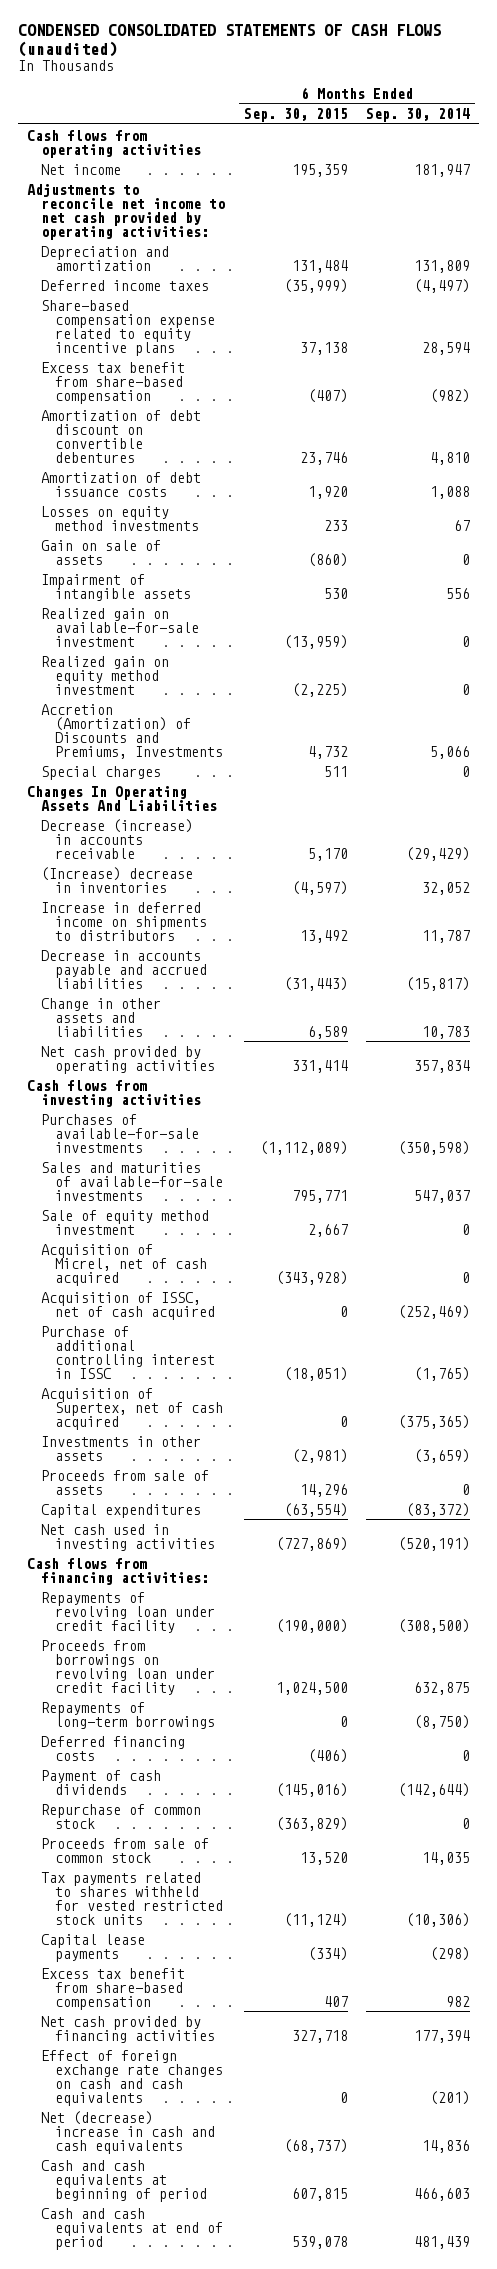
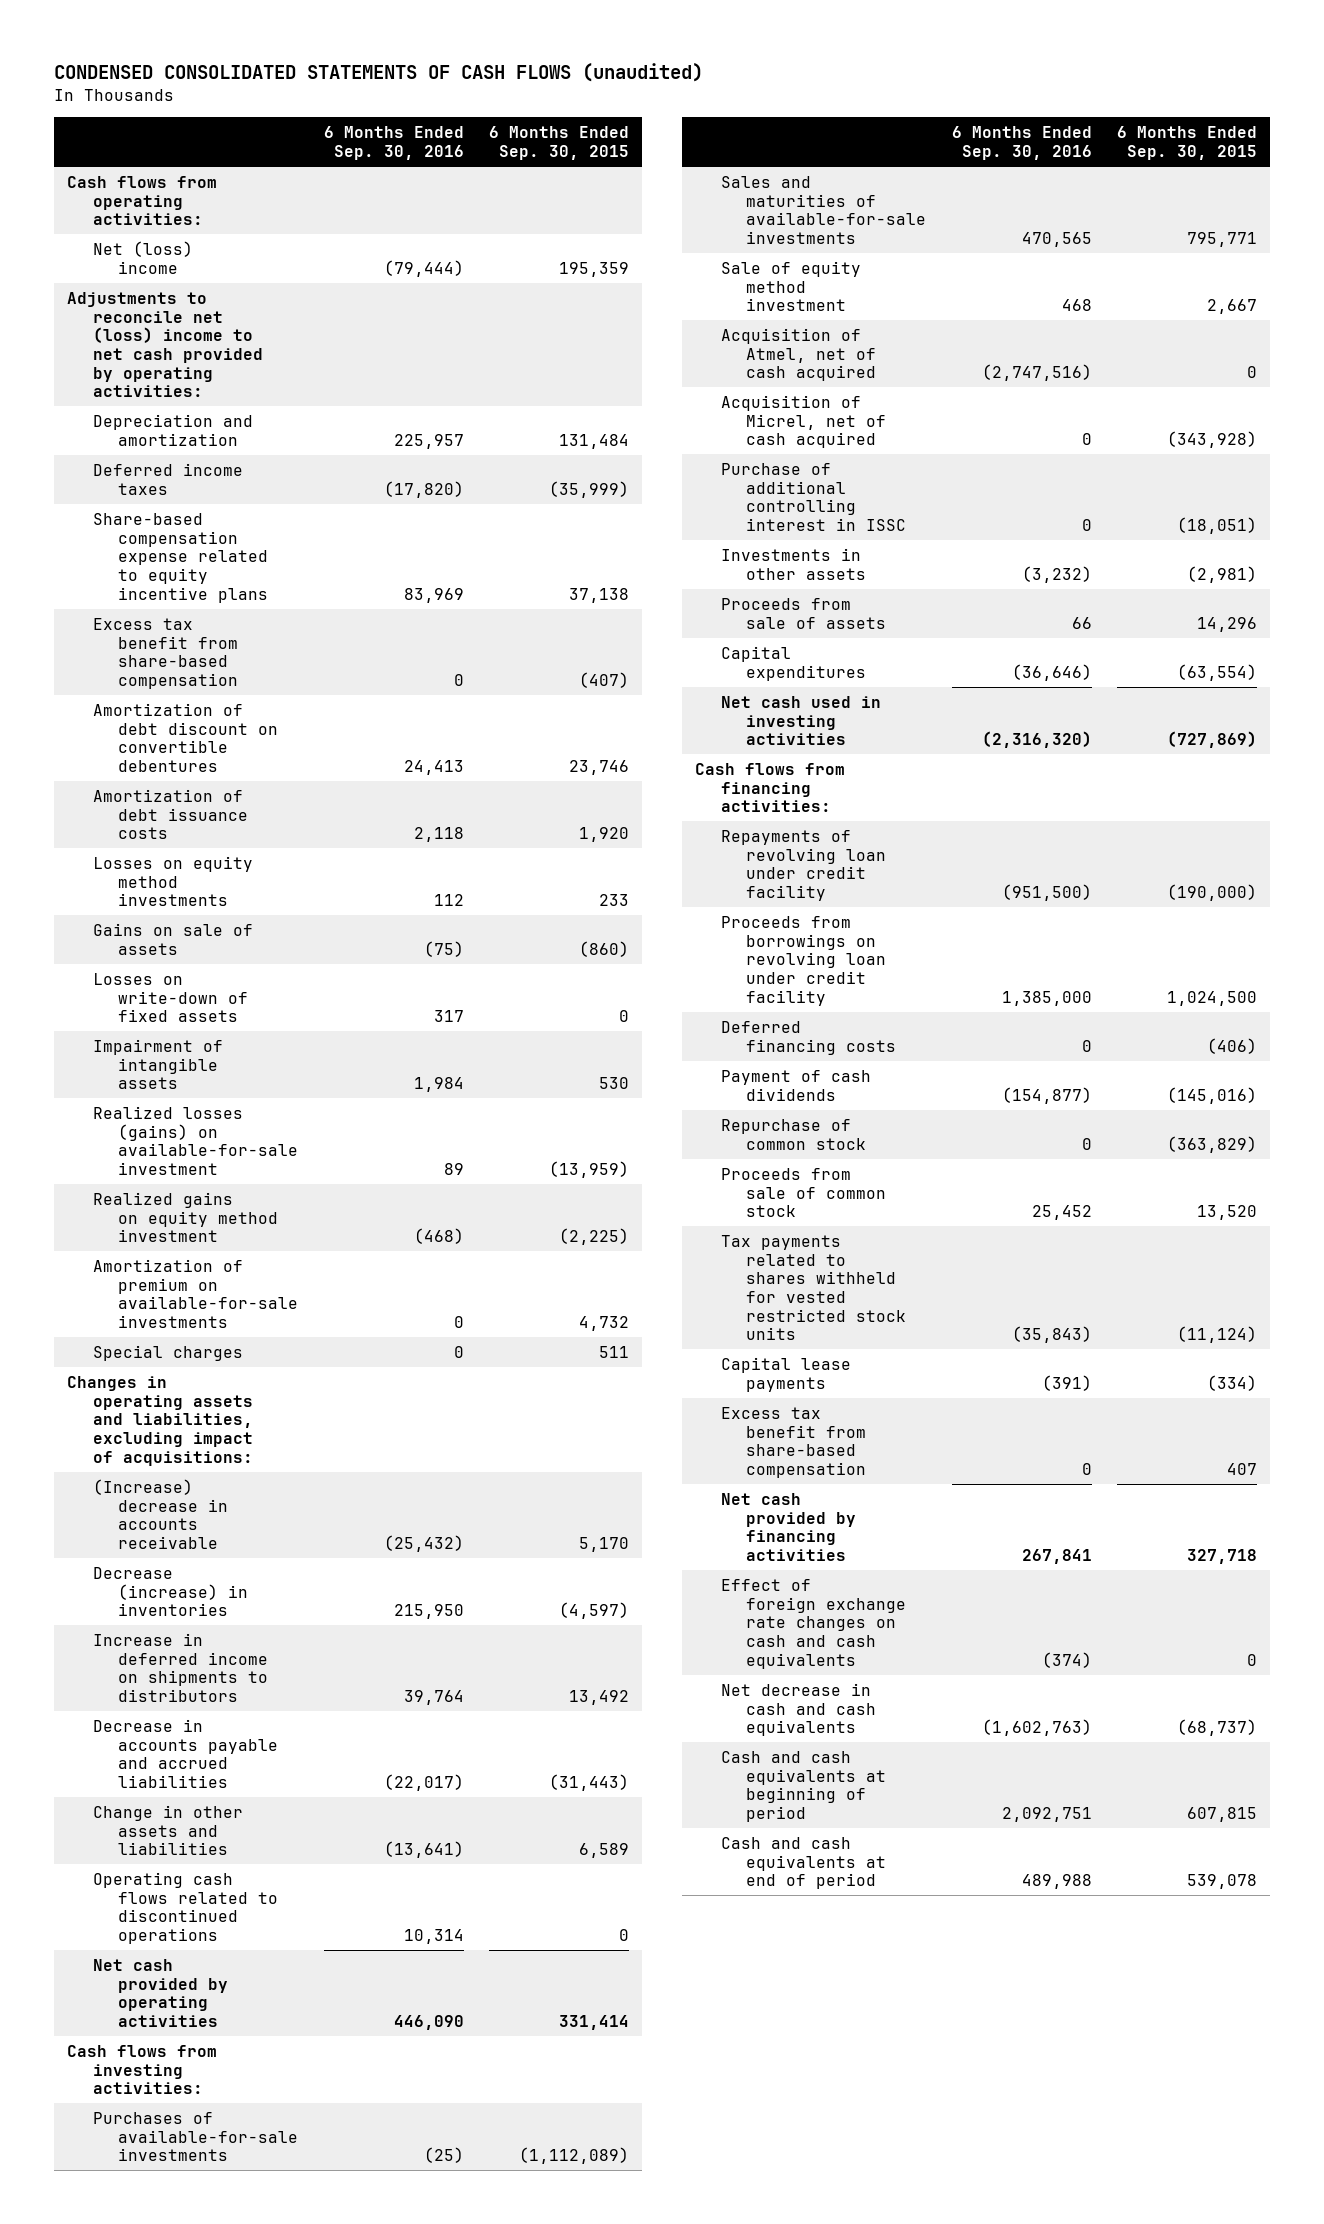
- | 6 Months Ended Sep. 30, 2015 | 6 Months Ended Sep. 30, 2014
+ | 6 Months Ended Sep. 30, 2016 | 6 Months Ended Sep. 30, 2015
- Cash flows from operating activities
- Net income | 195,359 | 181,947
- Adjustments to reconcile net income to net cash provided by operating activities:
+ Cash flows from operating activities:
+ Net (loss) income | (79,444) | 195,359
+ Adjustments to reconcile net (loss) income to net cash provided by operating activities:
- Gain on sale of assets | (860) | 0
+ Gains on sale of assets | (75) | (860)
+ Losses on write-down of fixed assets | 317 | 0
- Realized gain on available-for-sale investment | (13,959) | 0
- Realized gain on equity method investment | (2,225) | 0
- Accretion (Amortization) of Discounts and Premiums, Investments | 4,732 | 5,066
+ Realized losses (gains) on available-for-sale investment | 89 | (13,959)
+ Realized gains on equity method investment | (468) | (2,225)
+ Amortization of premium on available-for-sale investments | 0 | 4,732
- Changes In Operating Assets And Liabilities
- Decrease (increase) in accounts receivable | 5,170 | (29,429)
- (Increase) decrease in inventories | (4,597) | 32,052
+ Changes in operating assets and liabilities, excluding impact of acquisitions:
+ (Increase) decrease in accounts receivable | (25,432) | 5,170
+ Decrease (increase) in inventories | 215,950 | (4,597)
+ Operating cash flows related to discontinued operations | 10,314 | 0
- Cash flows from investing activities
+ Cash flows from investing activities:
+ Acquisition of Atmel, net of cash acquired | (2,747,516) | 0
- Acquisition of ISSC, net of cash acquired | 0 | (252,469)
- Acquisition of Supertex, net of cash acquired | 0 | (375,365)
- Repayments of long-term borrowings | 0 | (8,750)
- Net (decrease) increase in cash and cash equivalents | (68,737) | 14,836
+ Net decrease in cash and cash equivalents | (1,602,763) | (68,737)

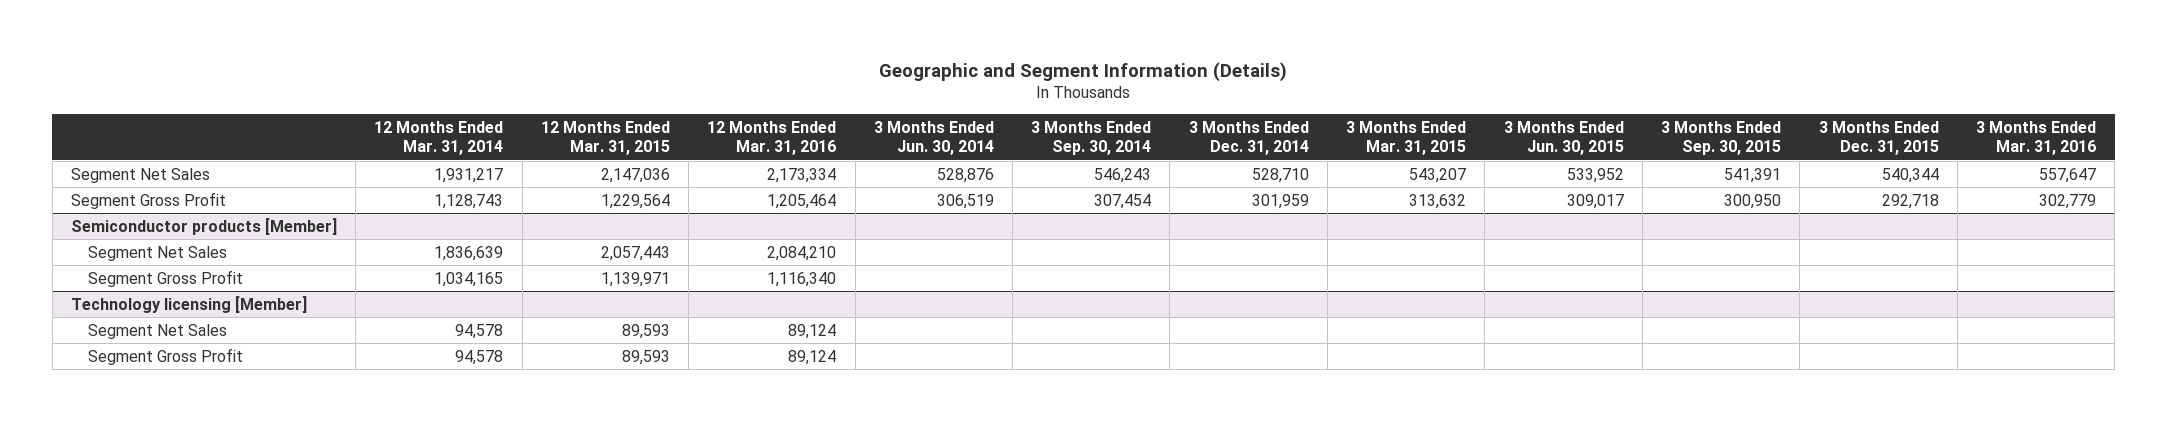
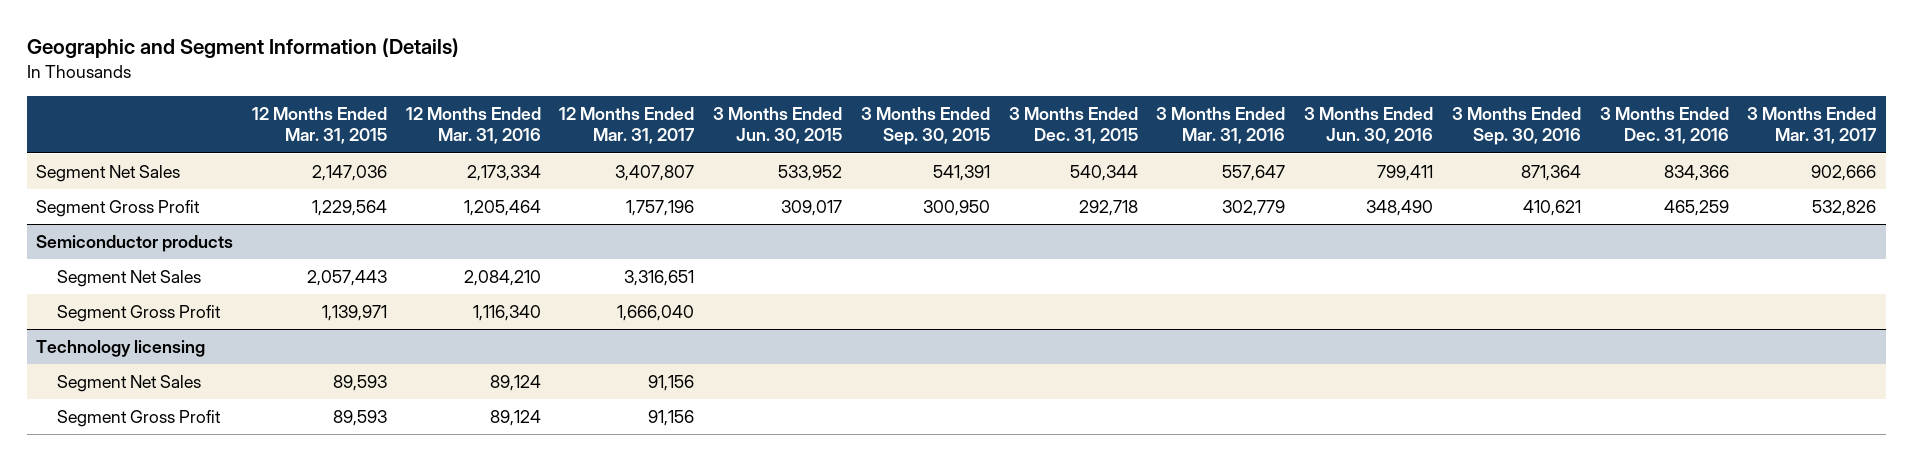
- | 12 Months Ended Mar. 31, 2014 | 12 Months Ended Mar. 31, 2015 | 12 Months Ended Mar. 31, 2016 | 3 Months Ended Jun. 30, 2014 | 3 Months Ended Sep. 30, 2014 | 3 Months Ended Dec. 31, 2014 | 3 Months Ended Mar. 31, 2015 | 3 Months Ended Jun. 30, 2015 | 3 Months Ended Sep. 30, 2015 | 3 Months Ended Dec. 31, 2015 | 3 Months Ended Mar. 31, 2016
+ | 12 Months Ended Mar. 31, 2015 | 12 Months Ended Mar. 31, 2016 | 12 Months Ended Mar. 31, 2017 | 3 Months Ended Jun. 30, 2015 | 3 Months Ended Sep. 30, 2015 | 3 Months Ended Dec. 31, 2015 | 3 Months Ended Mar. 31, 2016 | 3 Months Ended Jun. 30, 2016 | 3 Months Ended Sep. 30, 2016 | 3 Months Ended Dec. 31, 2016 | 3 Months Ended Mar. 31, 2017
- Semiconductor products [Member]
+ Semiconductor products
- Technology licensing [Member]
+ Technology licensing

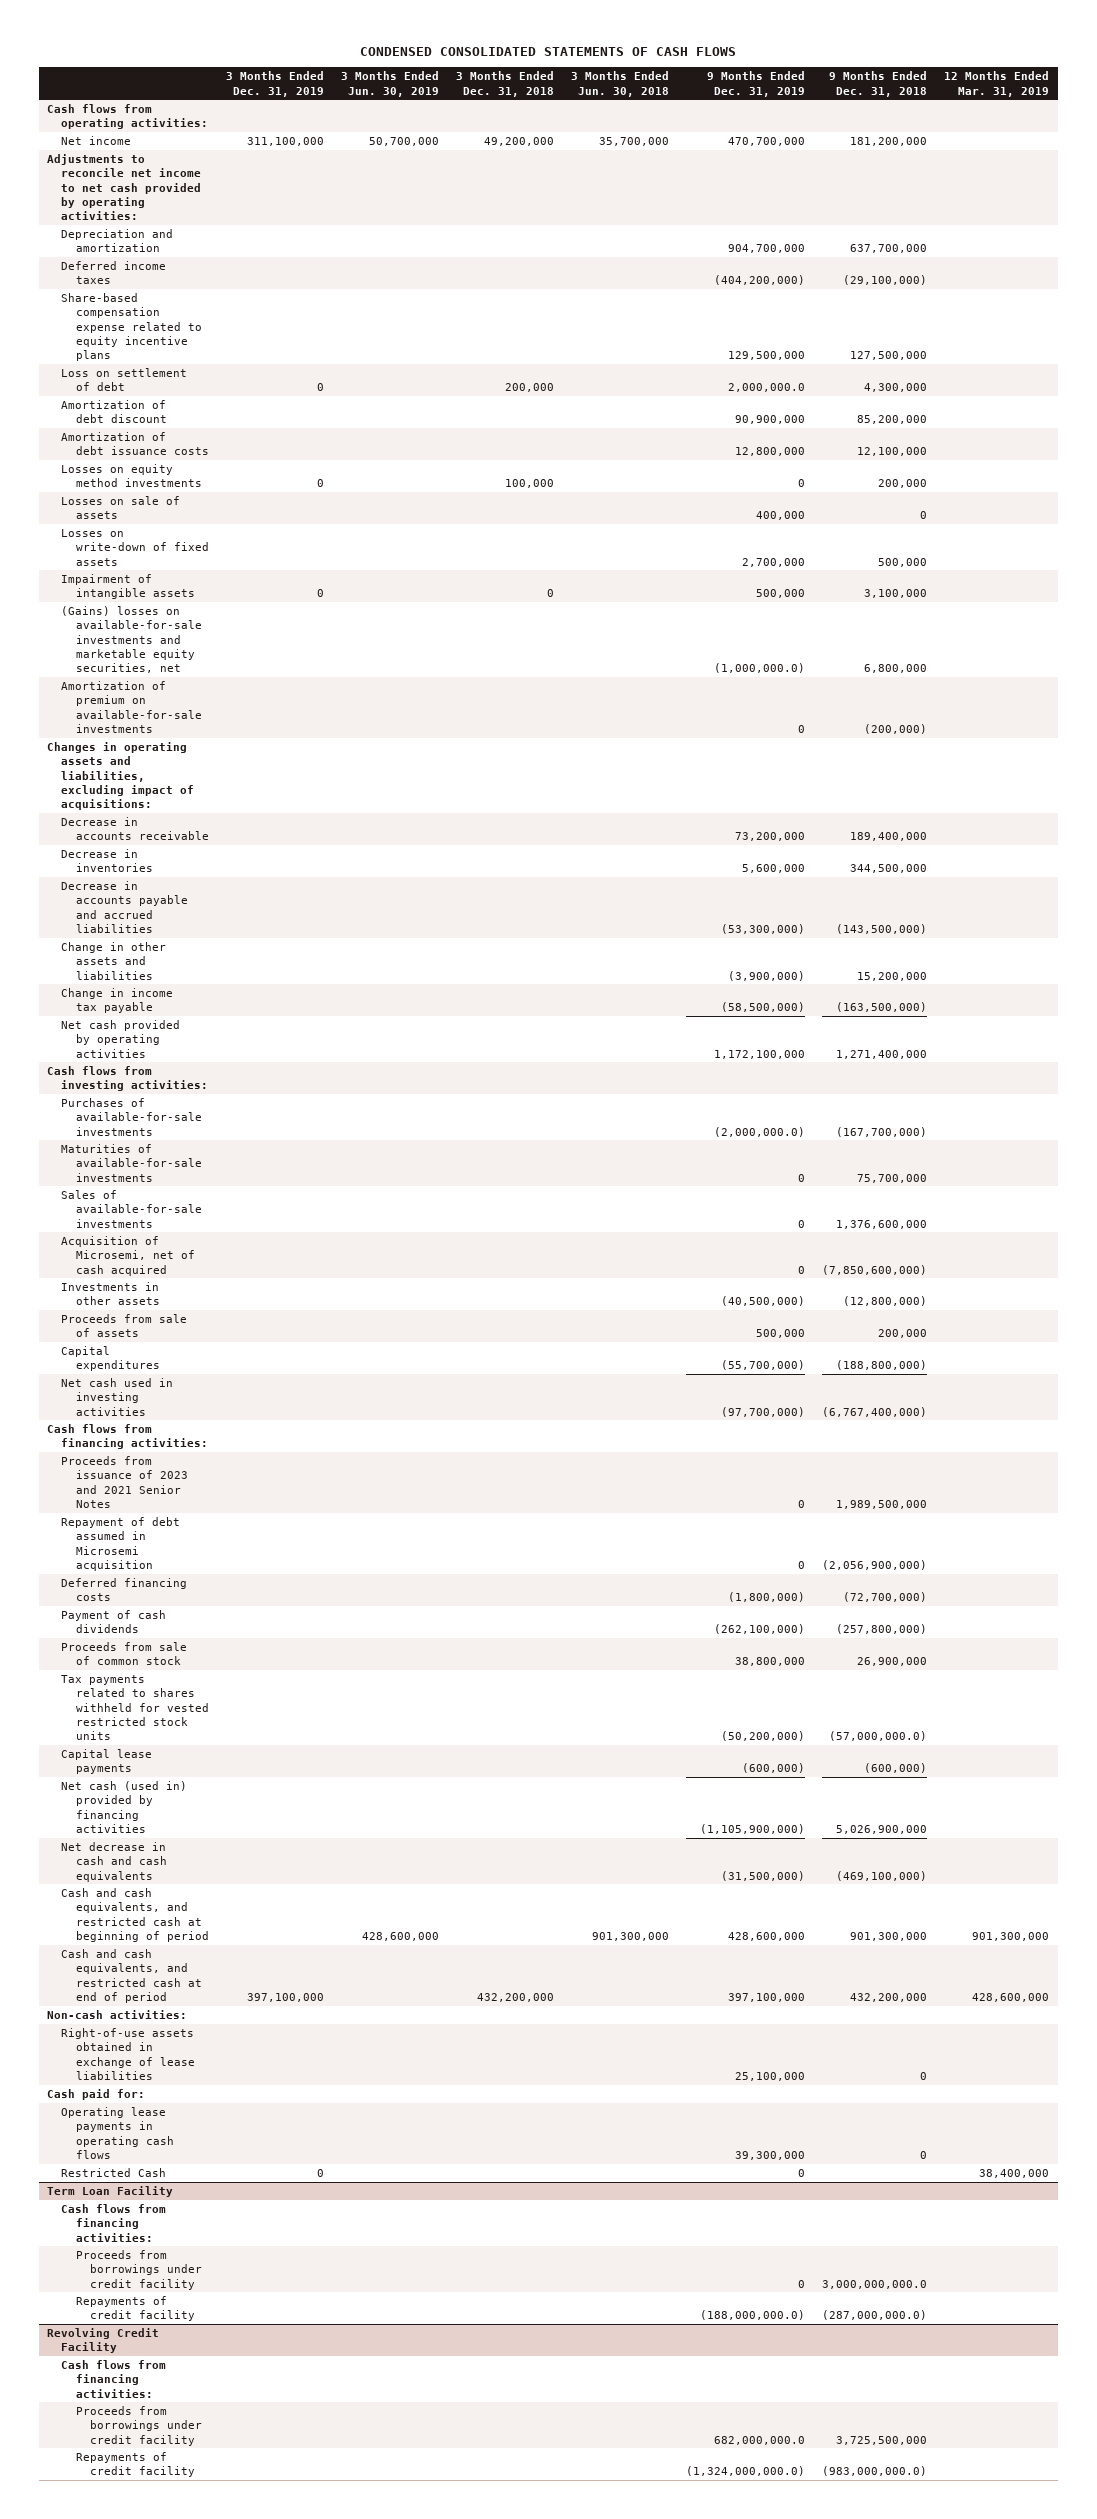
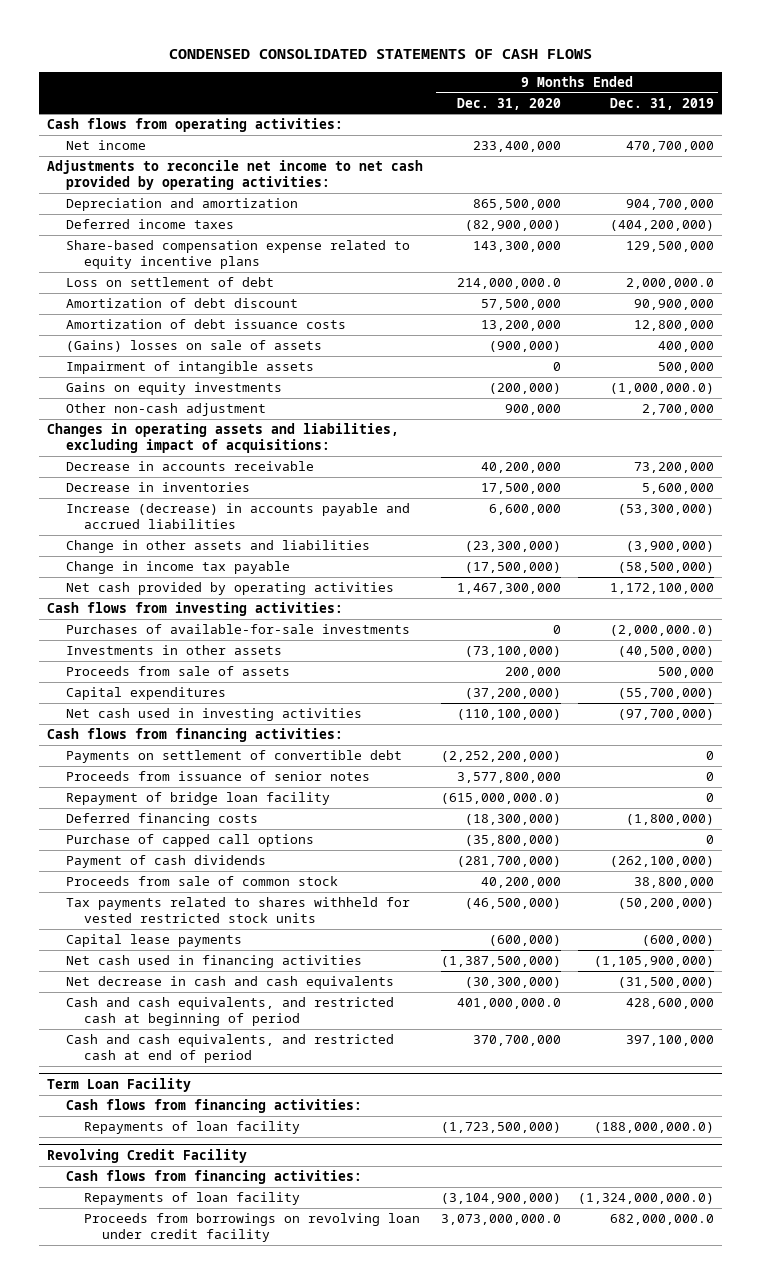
- | 3 Months Ended Dec. 31, 2019 | 3 Months Ended Jun. 30, 2019 | 3 Months Ended Dec. 31, 2018 | 3 Months Ended Jun. 30, 2018 | 9 Months Ended Dec. 31, 2019 | 9 Months Ended Dec. 31, 2018 | 12 Months Ended Mar. 31, 2019
+ | 9 Months Ended Dec. 31, 2020 | 9 Months Ended Dec. 31, 2019
- Losses on equity method investments | 0 | | 100,000 | | 0 | 200,000 |
- Losses on sale of assets | | | | | 400,000 | 0 |
- Losses on write-down of fixed assets | | | | | 2,700,000 | 500,000 |
+ (Gains) losses on sale of assets | (900,000) | 400,000
- (Gains) losses on available-for-sale investments and marketable equity securities, net | | | | | (1,000,000.0) | 6,800,000 |
- Amortization of premium on available-for-sale investments | | | | | 0 | (200,000) |
+ Gains on equity investments | (200,000) | (1,000,000.0)
+ Other non-cash adjustment | 900,000 | 2,700,000
- Decrease in accounts payable and accrued liabilities | | | | | (53,300,000) | (143,500,000) |
+ Increase (decrease) in accounts payable and accrued liabilities | 6,600,000 | (53,300,000)
- Maturities of available-for-sale investments | | | | | 0 | 75,700,000 |
- Sales of available-for-sale investments | | | | | 0 | 1,376,600,000 |
- Acquisition of Microsemi, net of cash acquired | | | | | 0 | (7,850,600,000) |
- Proceeds from issuance of 2023 and 2021 Senior Notes | | | | | 0 | 1,989,500,000 |
- Repayment of debt assumed in Microsemi acquisition | | | | | 0 | (2,056,900,000) |
+ Payments on settlement of convertible debt | (2,252,200,000) | 0
+ Proceeds from issuance of senior notes | 3,577,800,000 | 0
+ Repayment of bridge loan facility | (615,000,000.0) | 0
+ Purchase of capped call options | (35,800,000) | 0
- Net cash (used in) provided by financing activities | | | | | (1,105,900,000) | 5,026,900,000 |
+ Net cash used in financing activities | (1,387,500,000) | (1,105,900,000)
- Non-cash activities:
- Right-of-use assets obtained in exchange of lease liabilities | | | | | 25,100,000 | 0 |
- Cash paid for:
- Operating lease payments in operating cash flows | | | | | 39,300,000 | 0 |
- Restricted Cash | 0 | | | | 0 | | 38,400,000
@ Term Loan Facility
- Proceeds from borrowings under credit facility | | | | | 0 | 3,000,000,000.0 |
- Repayments of credit facility | | | | | (188,000,000.0) | (287,000,000.0) |
+ Repayments of loan facility | (1,723,500,000) | (188,000,000.0)
@ Revolving Credit Facility
- Proceeds from borrowings under credit facility | | | | | 682,000,000.0 | 3,725,500,000 |
- Repayments of credit facility | | | | | (1,324,000,000.0) | (983,000,000.0) |
+ Repayments of loan facility | (3,104,900,000) | (1,324,000,000.0)
+ Proceeds from borrowings on revolving loan under credit facility | 3,073,000,000.0 | 682,000,000.0

